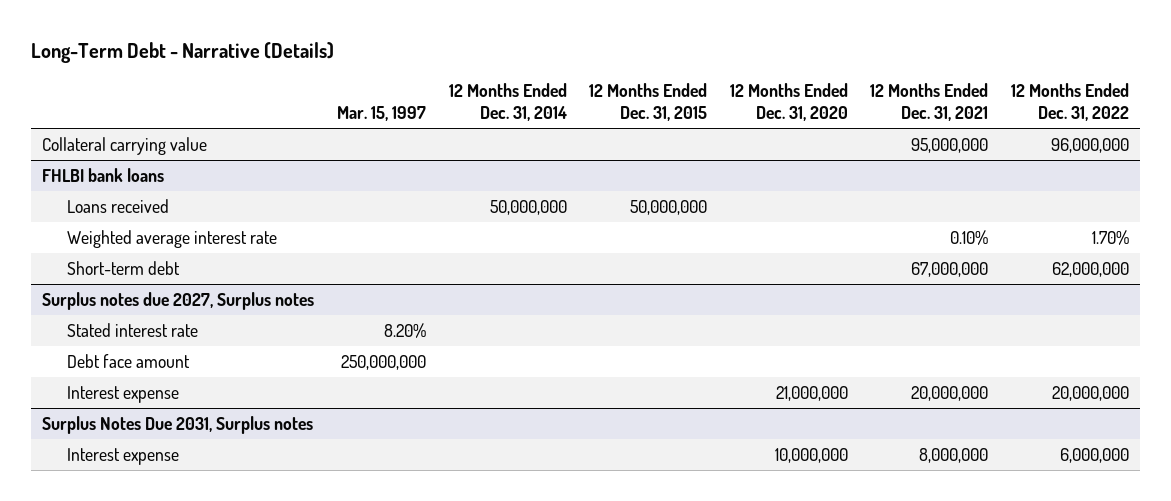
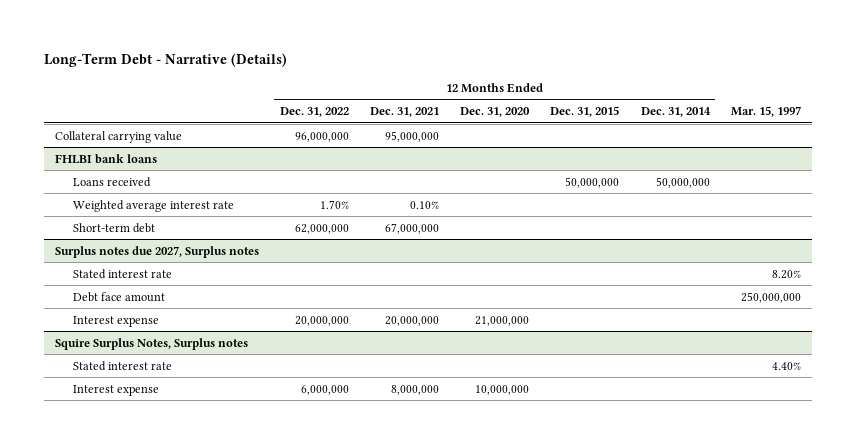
- | Mar. 15, 1997 | 12 Months Ended Dec. 31, 2014 | 12 Months Ended Dec. 31, 2015 | 12 Months Ended Dec. 31, 2020 | 12 Months Ended Dec. 31, 2021 | 12 Months Ended Dec. 31, 2022
+ | 12 Months Ended Dec. 31, 2022 | 12 Months Ended Dec. 31, 2021 | 12 Months Ended Dec. 31, 2020 | 12 Months Ended Dec. 31, 2015 | 12 Months Ended Dec. 31, 2014 | Mar. 15, 1997
- Surplus Notes Due 2031, Surplus notes
+ Squire Surplus Notes, Surplus notes
+ Stated interest rate | | | | | | 4.40%

